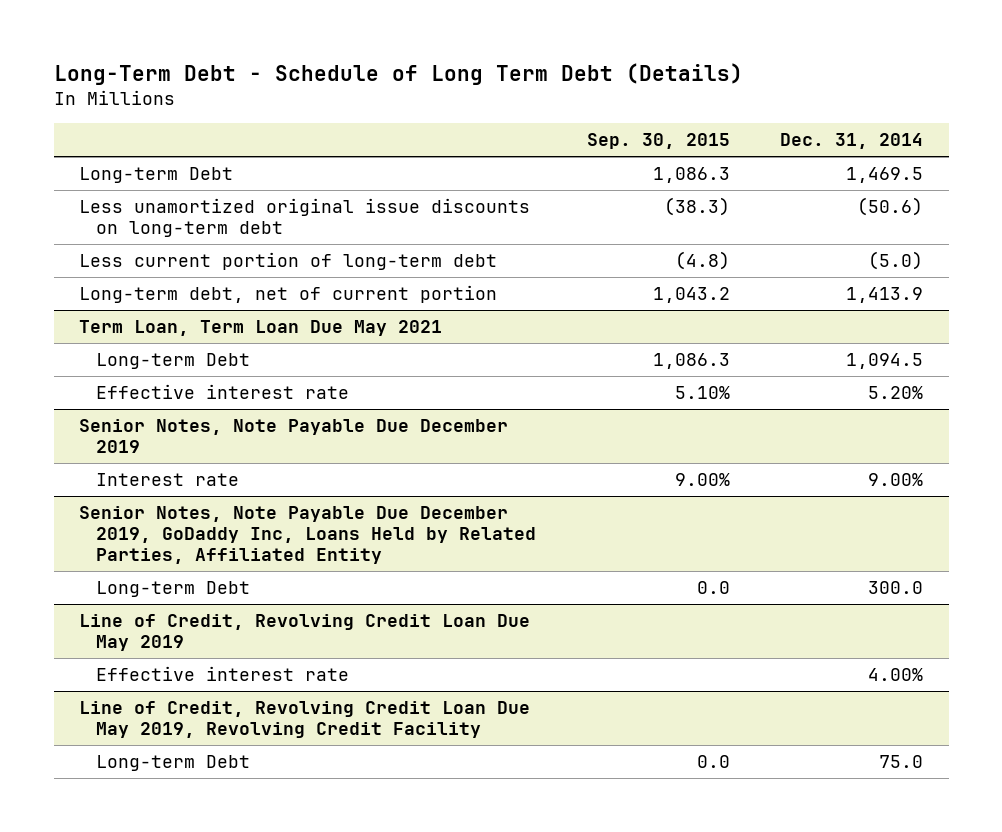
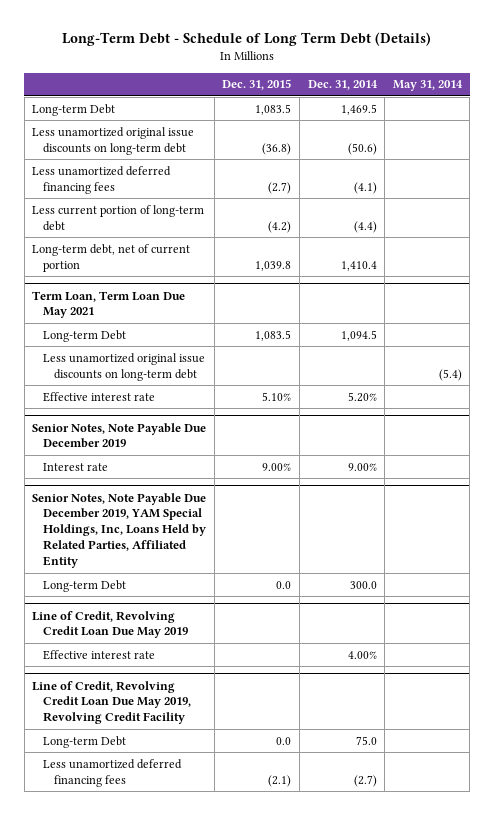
- | Sep. 30, 2015 | Dec. 31, 2014
+ | Dec. 31, 2015 | Dec. 31, 2014 | May 31, 2014
- Less current portion of long-term debt | (4.8) | (5.0)
- Long-term debt, net of current portion | 1,043.2 | 1,413.9
+ Less unamortized deferred financing fees | (2.7) | (4.1) |
+ Less current portion of long-term debt | (4.2) | (4.4) |
+ Long-term debt, net of current portion | 1,039.8 | 1,410.4 |
@ Term Loan, Term Loan Due May 2021
+ Less unamortized original issue discounts on long-term debt | | | (5.4)
- Senior Notes, Note Payable Due December 2019, GoDaddy Inc, Loans Held by Related Parties, Affiliated Entity
+ Senior Notes, Note Payable Due December 2019, YAM Special Holdings, Inc, Loans Held by Related Parties, Affiliated Entity
@ Line of Credit, Revolving Credit Loan Due May 2019, Revolving Credit Facility
+ Less unamortized deferred financing fees | (2.1) | (2.7) |

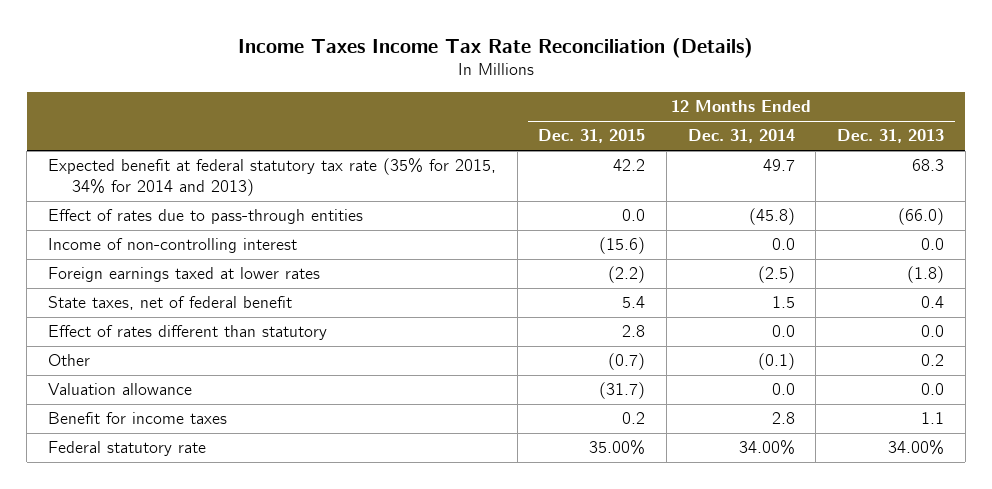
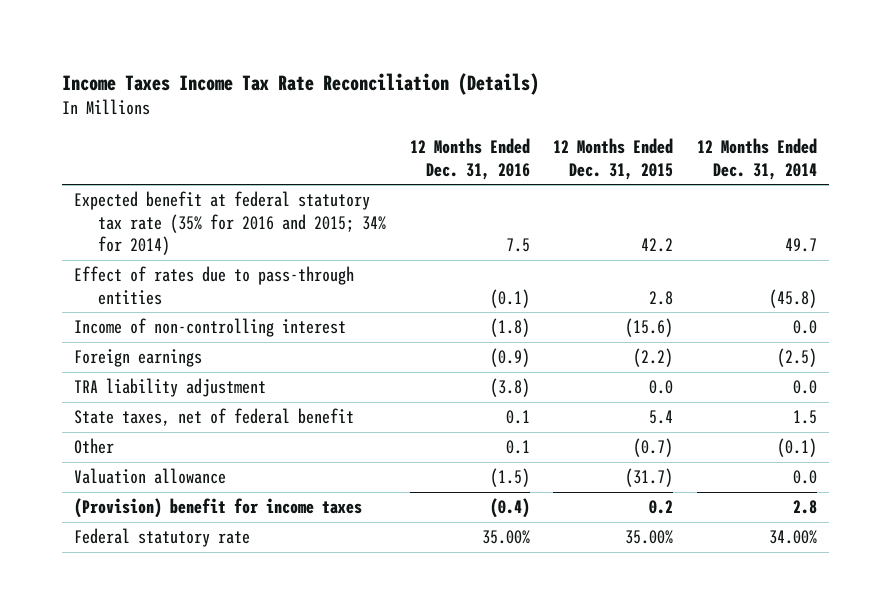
- | 12 Months Ended Dec. 31, 2015 | 12 Months Ended Dec. 31, 2014 | 12 Months Ended Dec. 31, 2013
+ | 12 Months Ended Dec. 31, 2016 | 12 Months Ended Dec. 31, 2015 | 12 Months Ended Dec. 31, 2014
- Expected benefit at federal statutory tax rate (35% for 2015, 34% for 2014 and 2013) | 42.2 | 49.7 | 68.3
- Effect of rates due to pass-through entities | 0.0 | (45.8) | (66.0)
+ Expected benefit at federal statutory tax rate (35% for 2016 and 2015; 34% for 2014) | 7.5 | 42.2 | 49.7
+ Effect of rates due to pass-through entities | (0.1) | 2.8 | (45.8)
- Foreign earnings taxed at lower rates | (2.2) | (2.5) | (1.8)
+ Foreign earnings | (0.9) | (2.2) | (2.5)
+ TRA liability adjustment | (3.8) | 0.0 | 0.0
- Effect of rates different than statutory | 2.8 | 0.0 | 0.0
- Benefit for income taxes | 0.2 | 2.8 | 1.1
+ (Provision) benefit for income taxes | (0.4) | 0.2 | 2.8

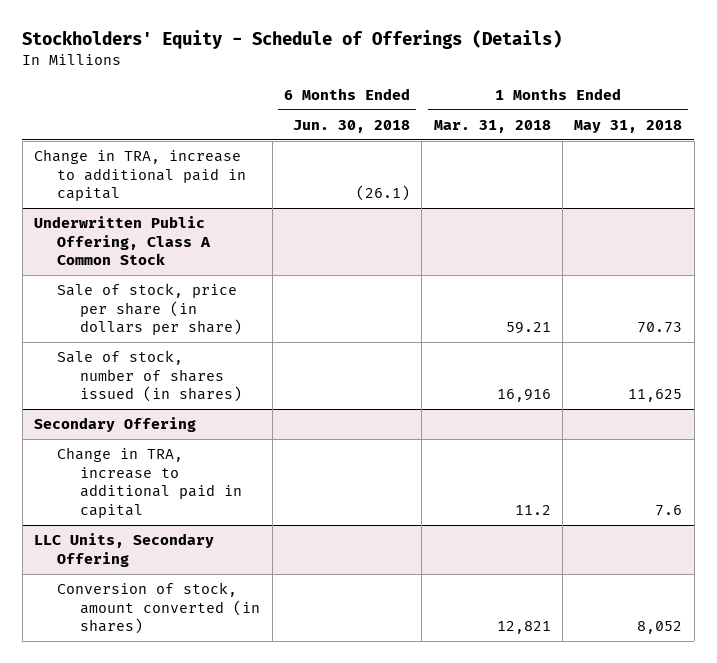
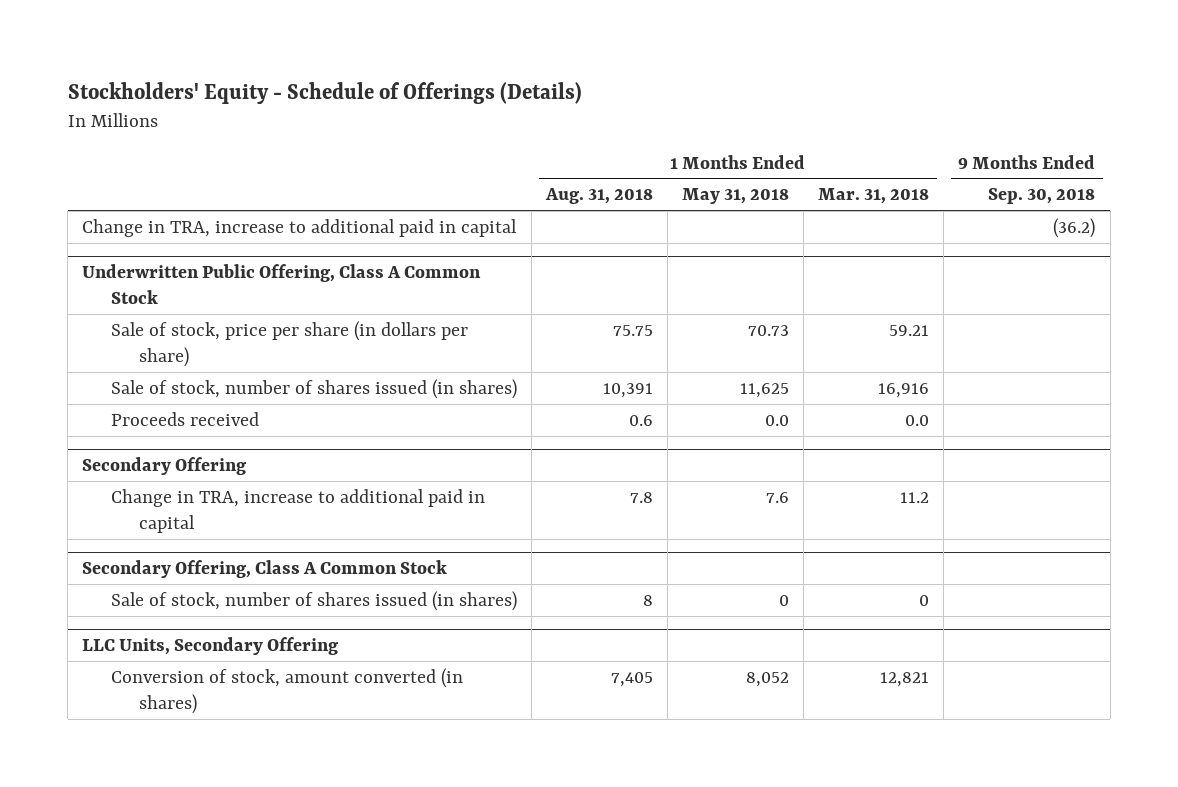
- | 6 Months Ended Jun. 30, 2018 | 1 Months Ended Mar. 31, 2018 | 1 Months Ended May 31, 2018
+ | 1 Months Ended Aug. 31, 2018 | 1 Months Ended May 31, 2018 | 1 Months Ended Mar. 31, 2018 | 9 Months Ended Sep. 30, 2018
@ Underwritten Public Offering, Class A Common Stock
+ Proceeds received | 0.6 | 0.0 | 0.0 |
+ Secondary Offering, Class A Common Stock
+ Sale of stock, number of shares issued (in shares) | 8 | 0 | 0 |

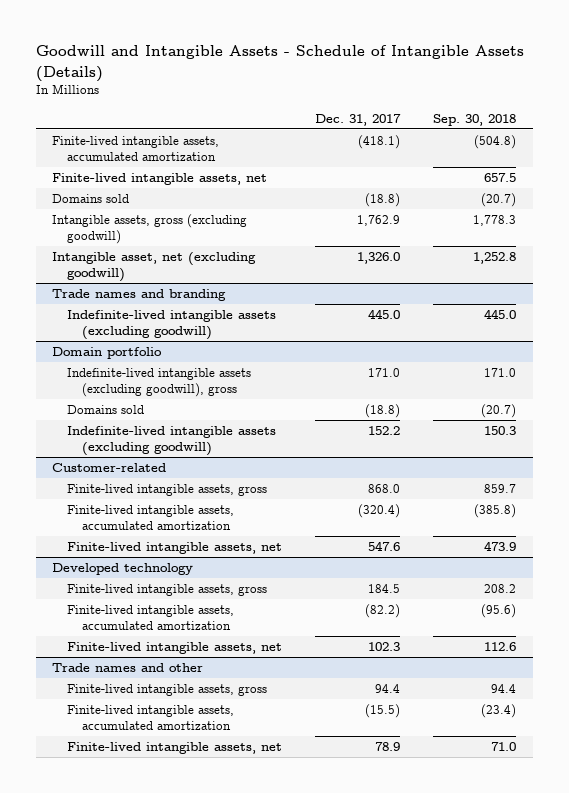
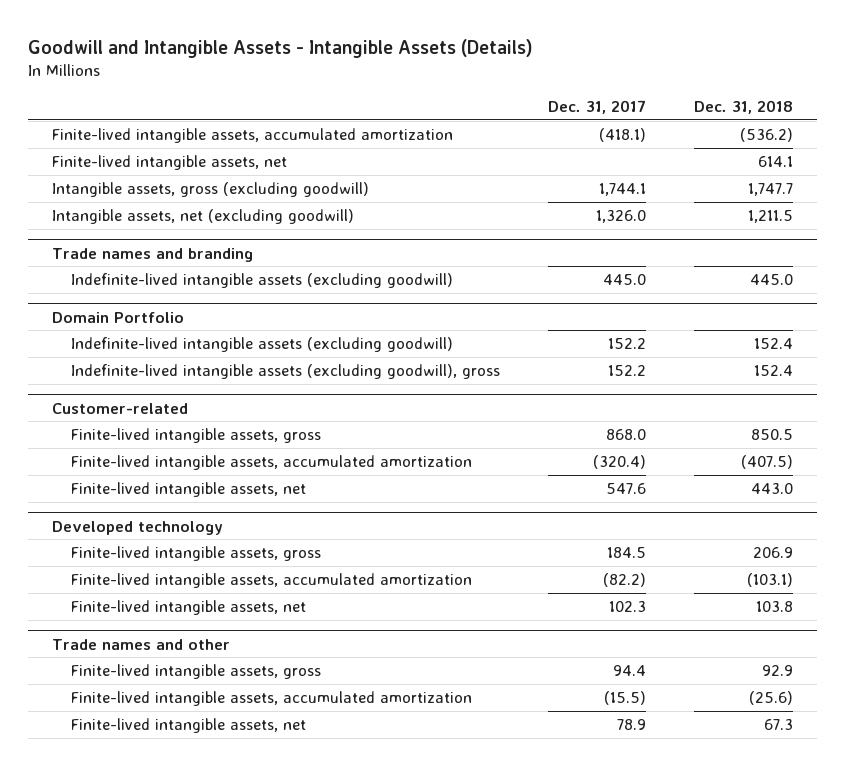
- Goodwill and Intangible Assets - Schedule of Intangible Assets (Details)
+ Goodwill and Intangible Assets - Intangible Assets (Details)
- | Dec. 31, 2017 | Sep. 30, 2018
+ | Dec. 31, 2017 | Dec. 31, 2018
- Domains sold | (18.8) | (20.7)
- Intangible assets, gross (excluding goodwill) | 1,762.9 | 1,778.3
- Intangible asset, net (excluding goodwill) | 1,326.0 | 1,252.8
+ Intangible assets, gross (excluding goodwill) | 1,744.1 | 1,747.7
+ Intangible assets, net (excluding goodwill) | 1,326.0 | 1,211.5
- Domain portfolio
- Indefinite-lived intangible assets (excluding goodwill), gross | 171.0 | 171.0
- Domains sold | (18.8) | (20.7)
+ Domain Portfolio
+ Indefinite-lived intangible assets (excluding goodwill), gross | 152.2 | 152.4

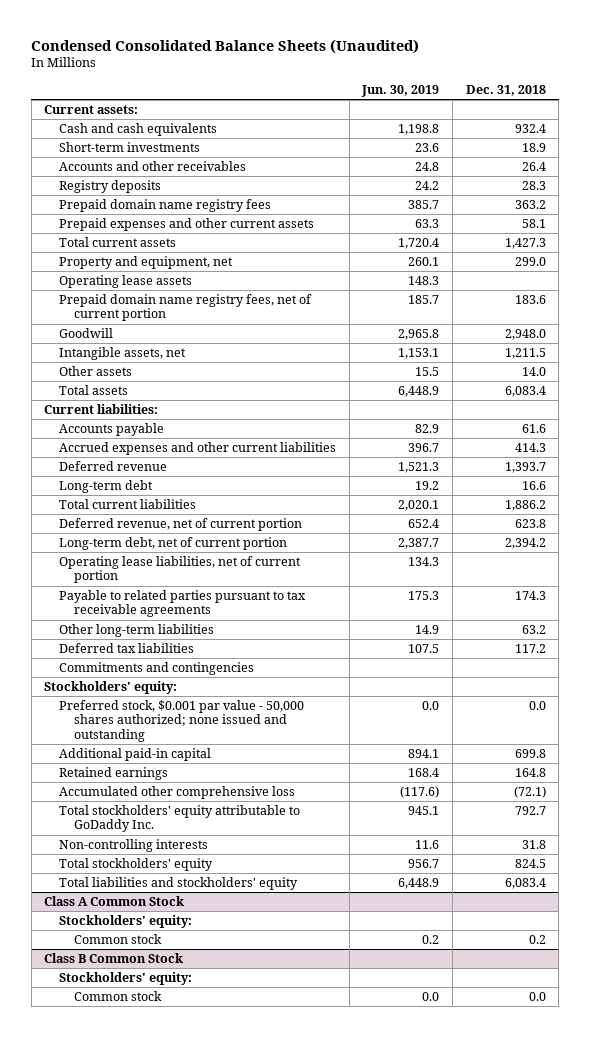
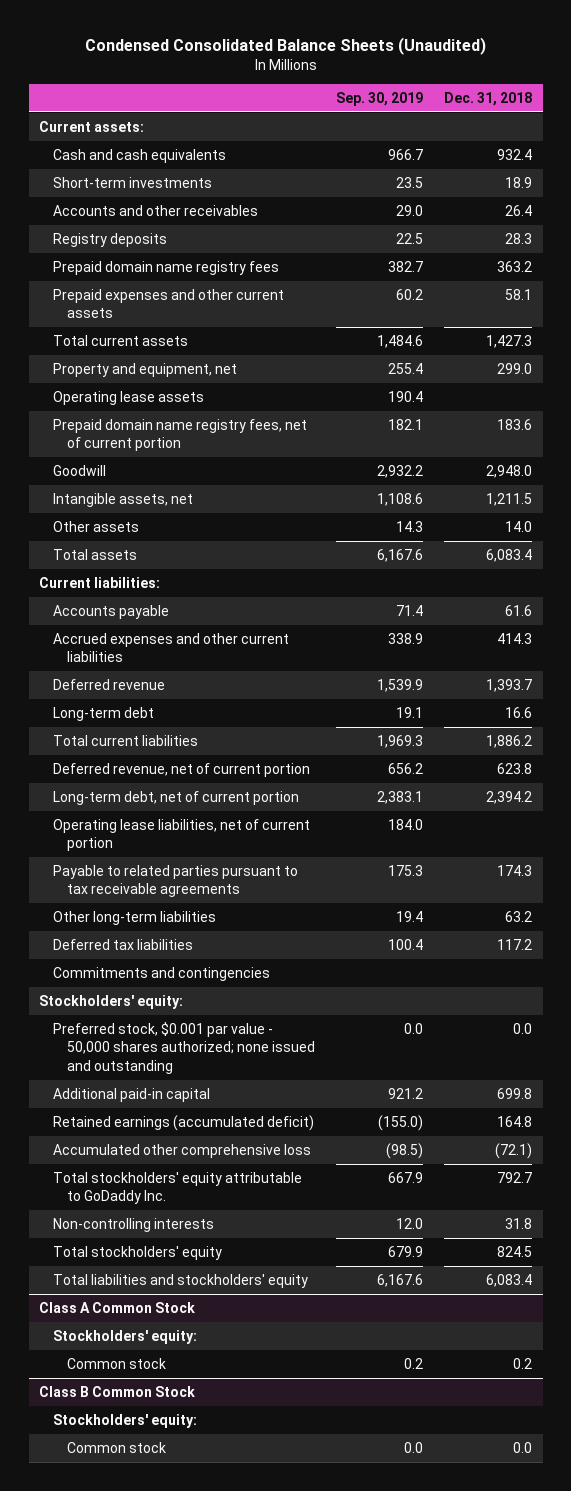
- | Jun. 30, 2019 | Dec. 31, 2018
+ | Sep. 30, 2019 | Dec. 31, 2018
- Retained earnings | 168.4 | 164.8
+ Retained earnings (accumulated deficit) | (155.0) | 164.8

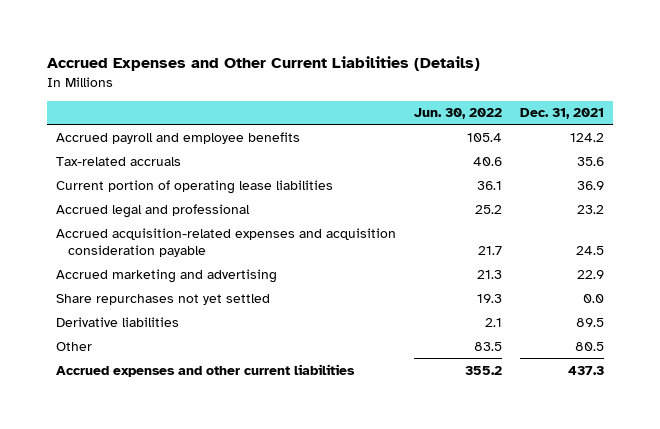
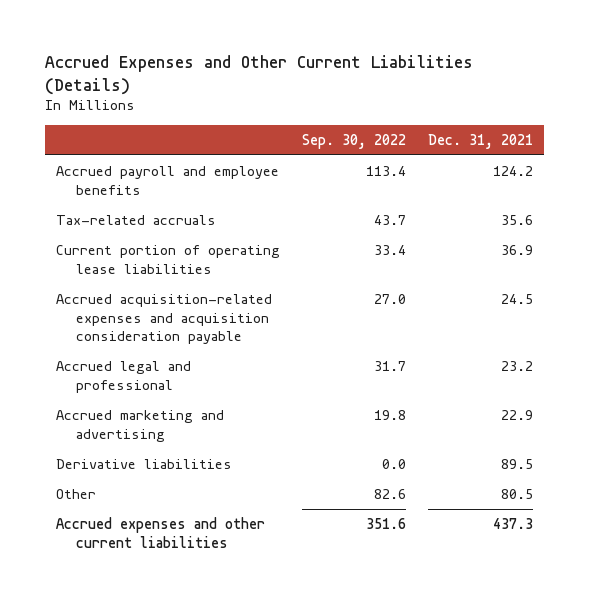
- | Jun. 30, 2022 | Dec. 31, 2021
+ | Sep. 30, 2022 | Dec. 31, 2021
moved down: Accrued legal and professional | 31.7 | 23.2
- Share repurchases not yet settled | 19.3 | 0.0

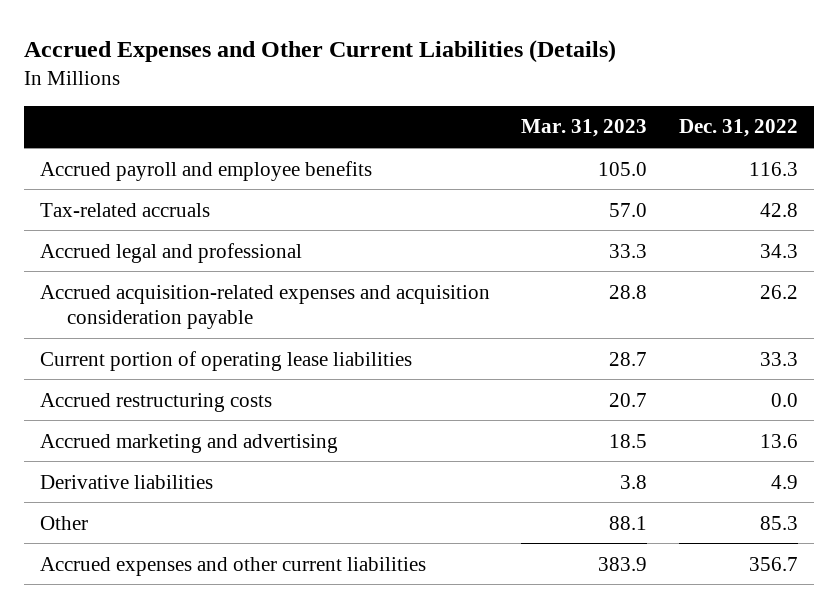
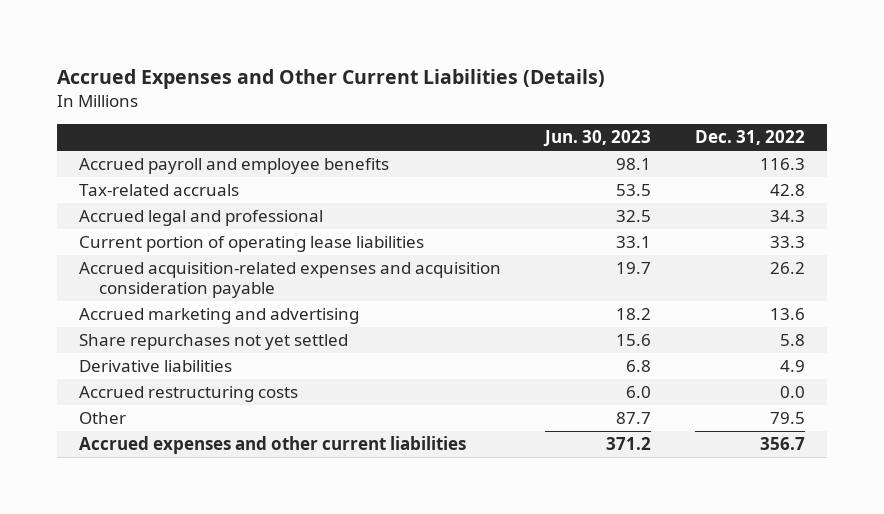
- | Mar. 31, 2023 | Dec. 31, 2022
+ | Jun. 30, 2023 | Dec. 31, 2022
moved down: Accrued acquisition-related expenses and acquisition consideration payable | 19.7 | 26.2
+ Share repurchases not yet settled | 15.6 | 5.8
- Other | 88.1 | 85.3
moved down: Accrued restructuring costs | 6.0 | 0.0
+ Other | 87.7 | 79.5

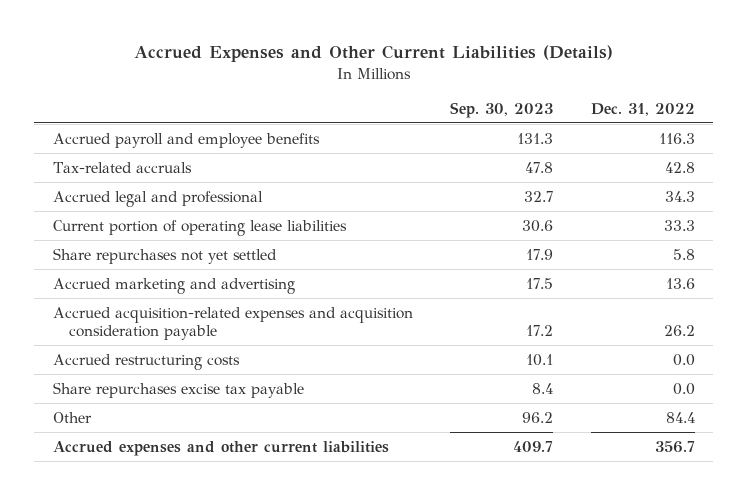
- | Jun. 30, 2023 | Dec. 31, 2022
+ | Sep. 30, 2023 | Dec. 31, 2022
- Derivative liabilities | 6.8 | 4.9
moved down: Accrued marketing and advertising | 17.5 | 13.6
moved down: Accrued acquisition-related expenses and acquisition consideration payable | 17.2 | 26.2
- Other | 87.7 | 79.5
+ Share repurchases excise tax payable | 8.4 | 0.0
+ Other | 96.2 | 84.4

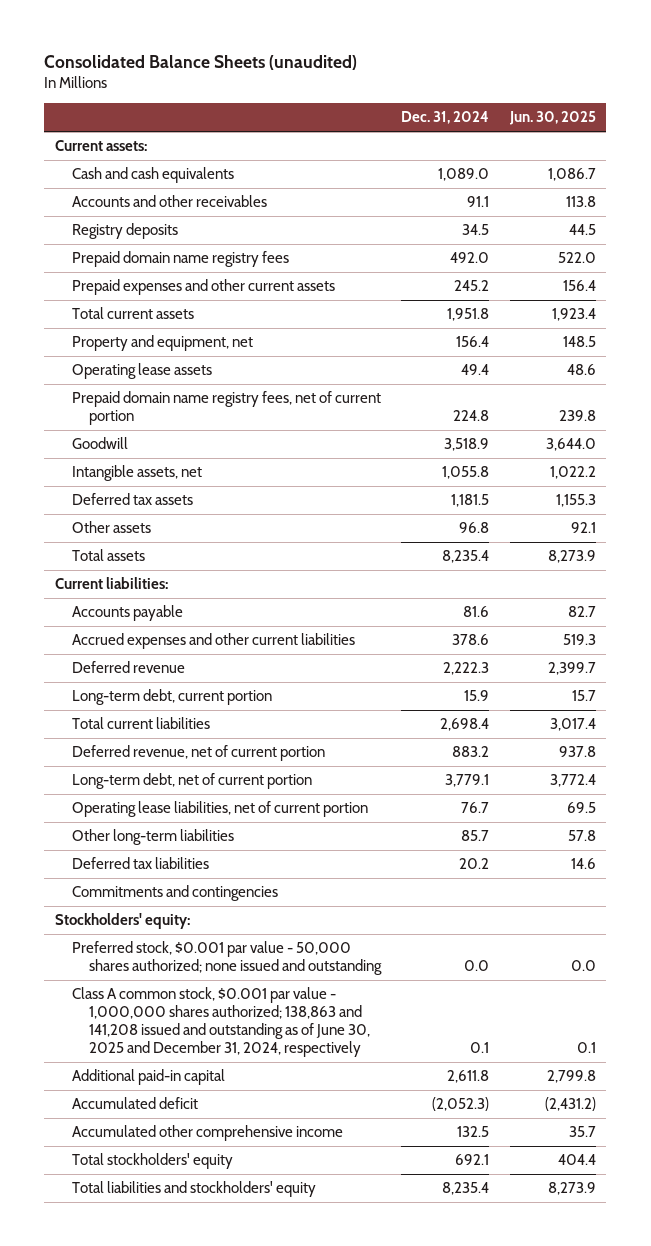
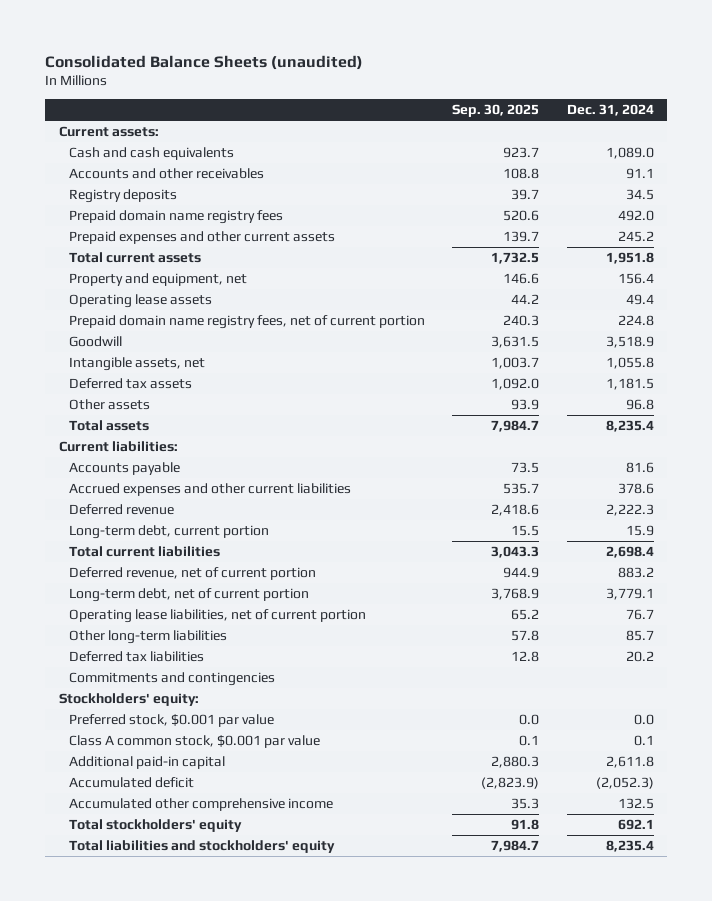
- | Dec. 31, 2024 | Jun. 30, 2025
+ | Sep. 30, 2025 | Dec. 31, 2024
- Preferred stock, $0.001 par value - 50,000 shares authorized; none issued and outstanding | 0.0 | 0.0
- Class A common stock, $0.001 par value - 1,000,000 shares authorized; 138,863 and 141,208 issued and outstanding as of June 30, 2025 and December 31, 2024, respectively | 0.1 | 0.1
+ Preferred stock, $0.001 par value | 0.0 | 0.0
+ Class A common stock, $0.001 par value | 0.1 | 0.1

